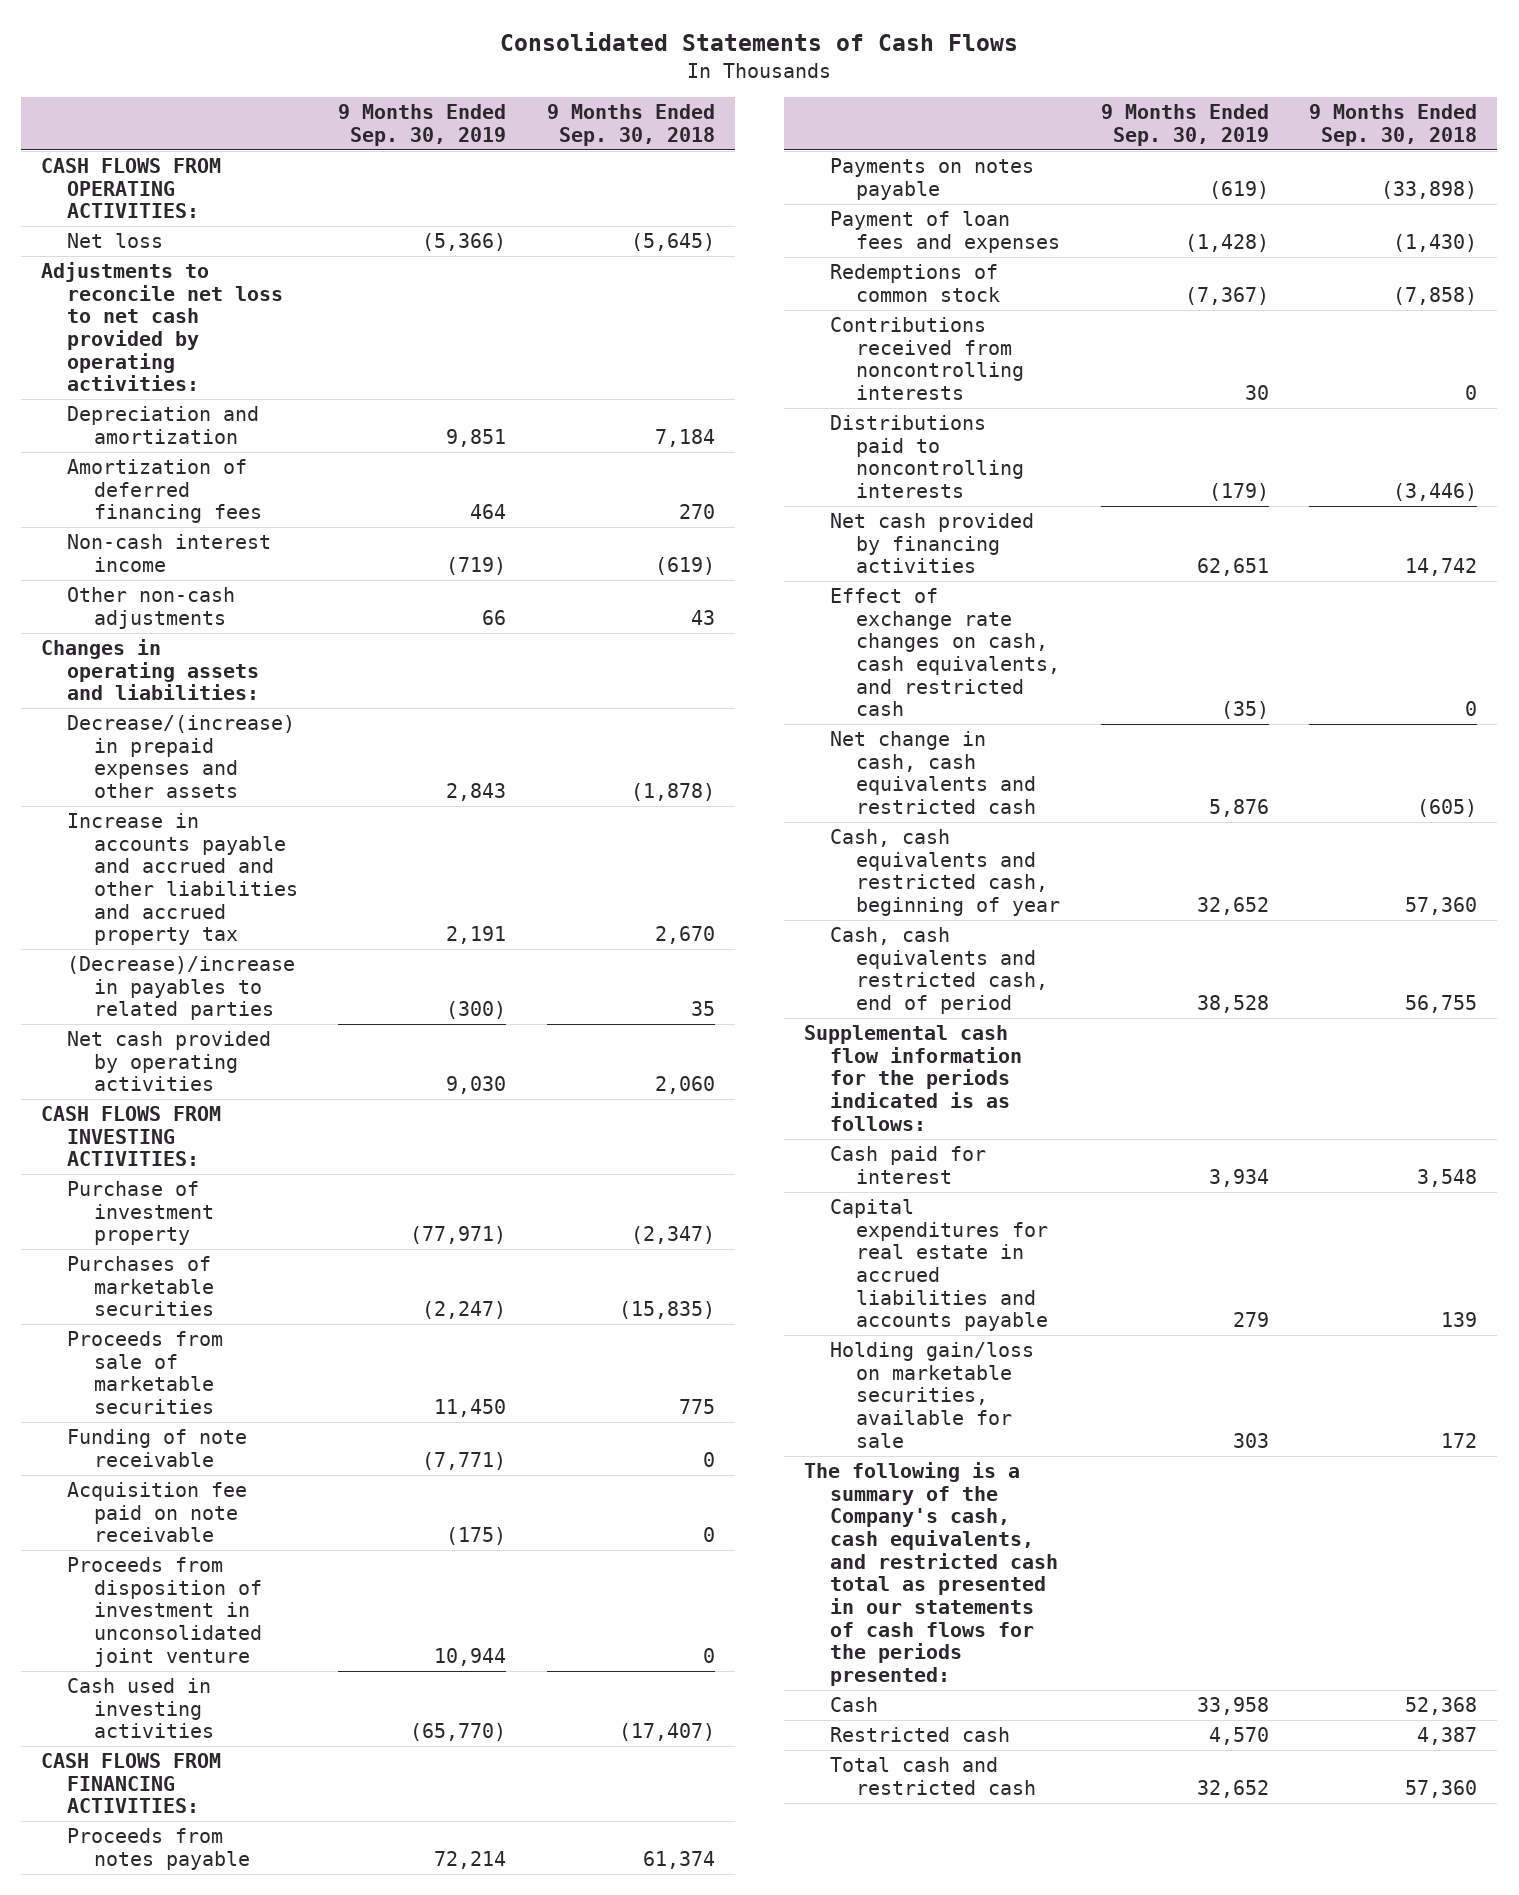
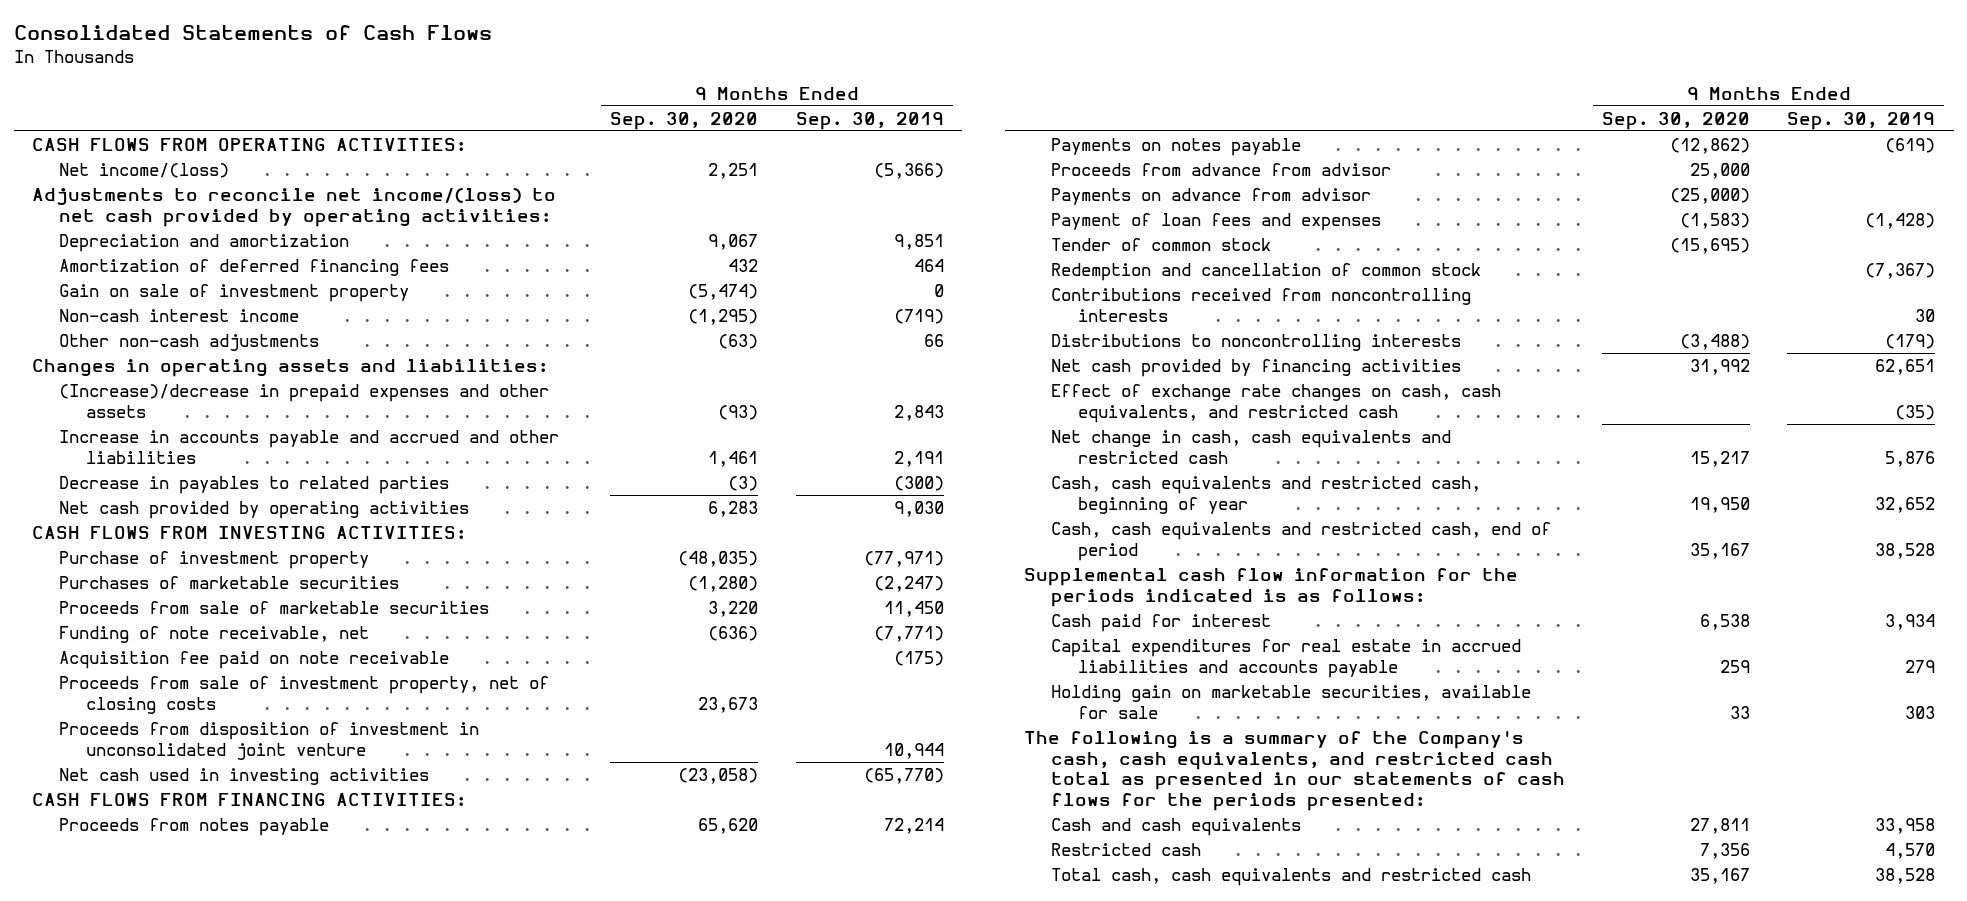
- | 9 Months Ended Sep. 30, 2019 | 9 Months Ended Sep. 30, 2018
+ | 9 Months Ended Sep. 30, 2020 | 9 Months Ended Sep. 30, 2019
- Net loss | (5,366) | (5,645)
- Adjustments to reconcile net loss to net cash provided by operating activities:
+ Net income/(loss) | 2,251 | (5,366)
+ Adjustments to reconcile net income/(loss) to net cash provided by operating activities:
+ Gain on sale of investment property | (5,474) | 0
- Decrease/(increase) in prepaid expenses and other assets | 2,843 | (1,878)
- Increase in accounts payable and accrued and other liabilities and accrued property tax | 2,191 | 2,670
- (Decrease)/increase in payables to related parties | (300) | 35
+ (Increase)/decrease in prepaid expenses and other assets | (93) | 2,843
+ Increase in accounts payable and accrued and other liabilities | 1,461 | 2,191
+ Decrease in payables to related parties | (3) | (300)
- Funding of note receivable | (7,771) | 0
+ Funding of note receivable, net | (636) | (7,771)
+ Proceeds from sale of investment property, net of closing costs | 23,673 |
- Cash used in investing activities | (65,770) | (17,407)
+ Net cash used in investing activities | (23,058) | (65,770)
+ Proceeds from advance from advisor | 25,000 |
+ Payments on advance from advisor | (25,000) |
- Redemptions of common stock | (7,367) | (7,858)
+ Tender of common stock | (15,695) |
+ Redemption and cancellation of common stock | | (7,367)
- Distributions paid to noncontrolling interests | (179) | (3,446)
+ Distributions to noncontrolling interests | (3,488) | (179)
- Holding gain/loss on marketable securities, available for sale | 303 | 172
+ Holding gain on marketable securities, available for sale | 33 | 303
- Cash | 33,958 | 52,368
+ Cash and cash equivalents | 27,811 | 33,958
- Total cash and restricted cash | 32,652 | 57,360
+ Total cash, cash equivalents and restricted cash | 35,167 | 38,528

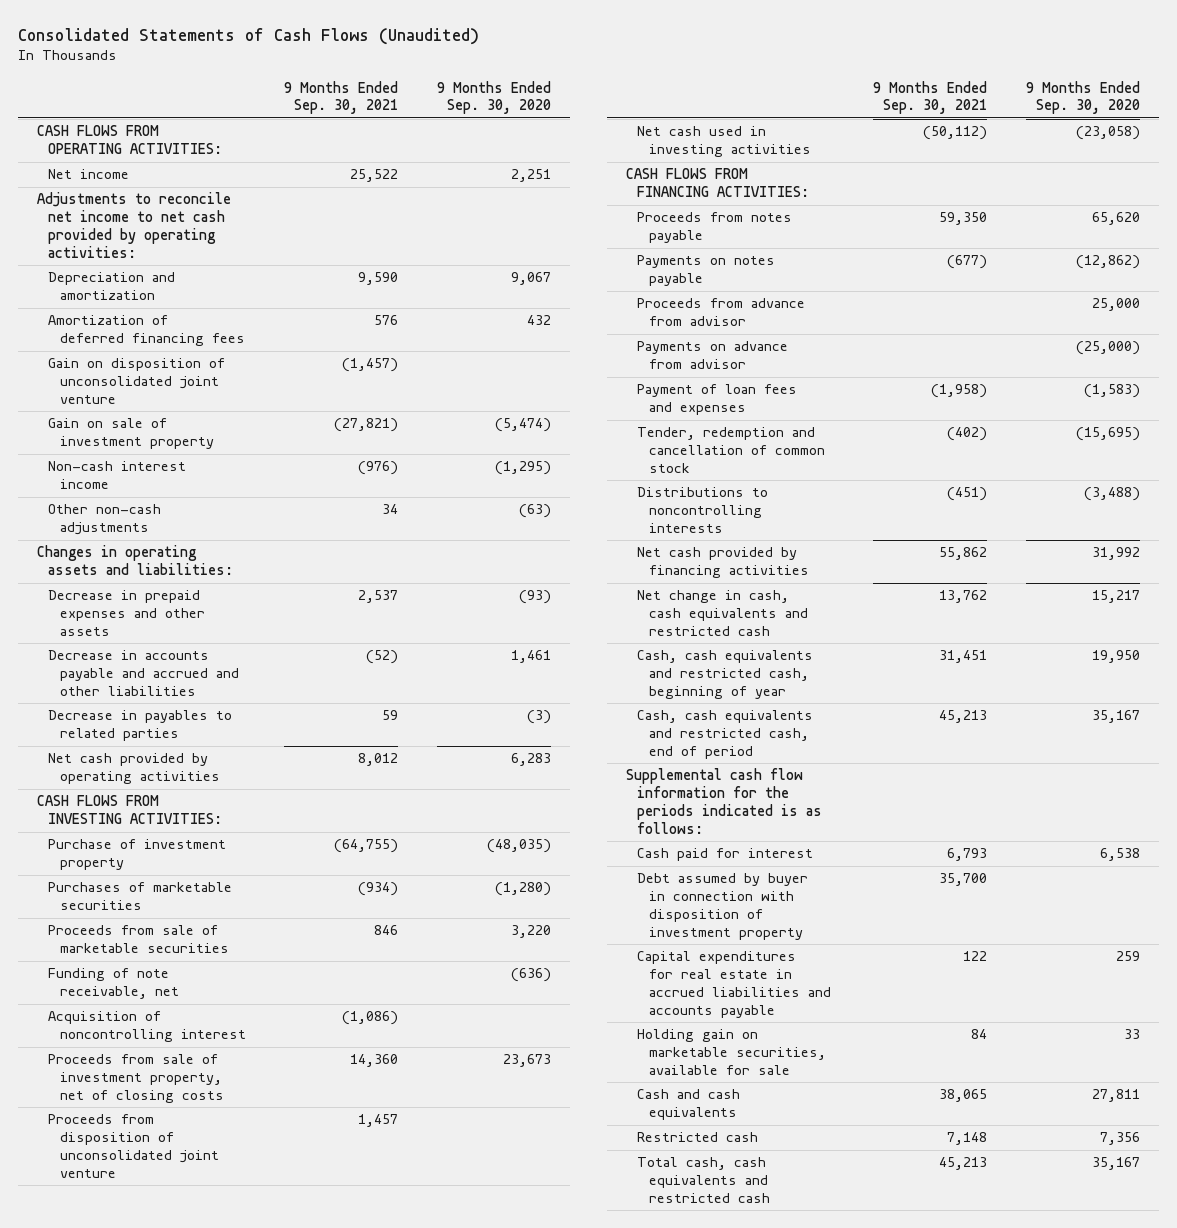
- Consolidated Statements of Cash Flows
+ Consolidated Statements of Cash Flows (Unaudited)
- | 9 Months Ended Sep. 30, 2020 | 9 Months Ended Sep. 30, 2019
+ | 9 Months Ended Sep. 30, 2021 | 9 Months Ended Sep. 30, 2020
- Net income/(loss) | 2,251 | (5,366)
- Adjustments to reconcile net income/(loss) to net cash provided by operating activities:
+ Net income | 25,522 | 2,251
+ Adjustments to reconcile net income to net cash provided by operating activities:
+ Gain on disposition of unconsolidated joint venture | (1,457) |
- (Increase)/decrease in prepaid expenses and other assets | (93) | 2,843
- Increase in accounts payable and accrued and other liabilities | 1,461 | 2,191
+ Decrease in prepaid expenses and other assets | 2,537 | (93)
+ Decrease in accounts payable and accrued and other liabilities | (52) | 1,461
- Acquisition fee paid on note receivable | | (175)
+ Acquisition of noncontrolling interest | (1,086) |
- Proceeds from disposition of investment in unconsolidated joint venture | | 10,944
+ Proceeds from disposition of unconsolidated joint venture | 1,457 |
- Tender of common stock | (15,695) |
- Redemption and cancellation of common stock | | (7,367)
- Contributions received from noncontrolling interests | | 30
+ Tender, redemption and cancellation of common stock | (402) | (15,695)
- Effect of exchange rate changes on cash, cash equivalents, and restricted cash | | (35)
+ Debt assumed by buyer in connection with disposition of investment property | 35,700 |
- The following is a summary of the Company's cash, cash equivalents, and restricted cash total as presented in our statements of cash flows for the periods presented:

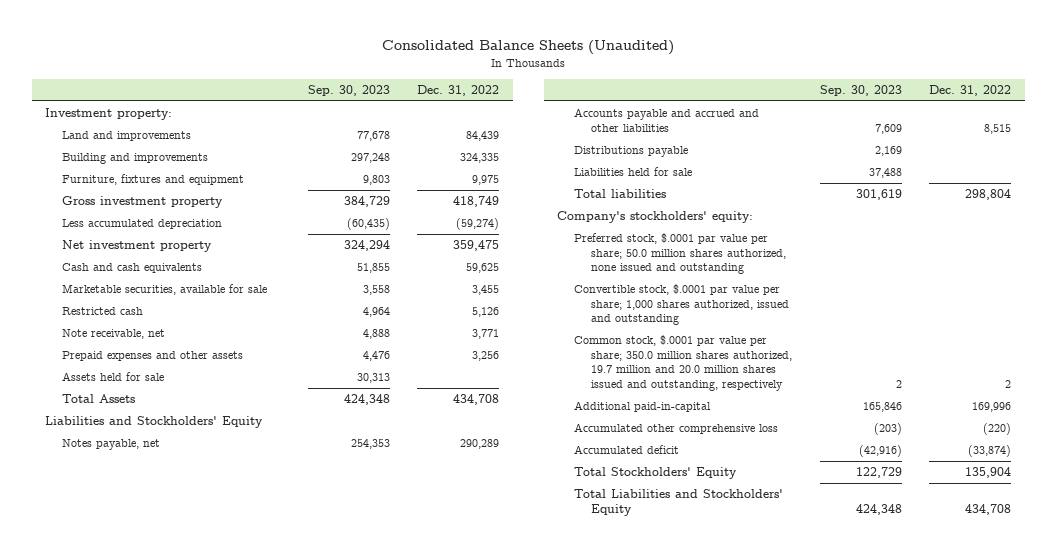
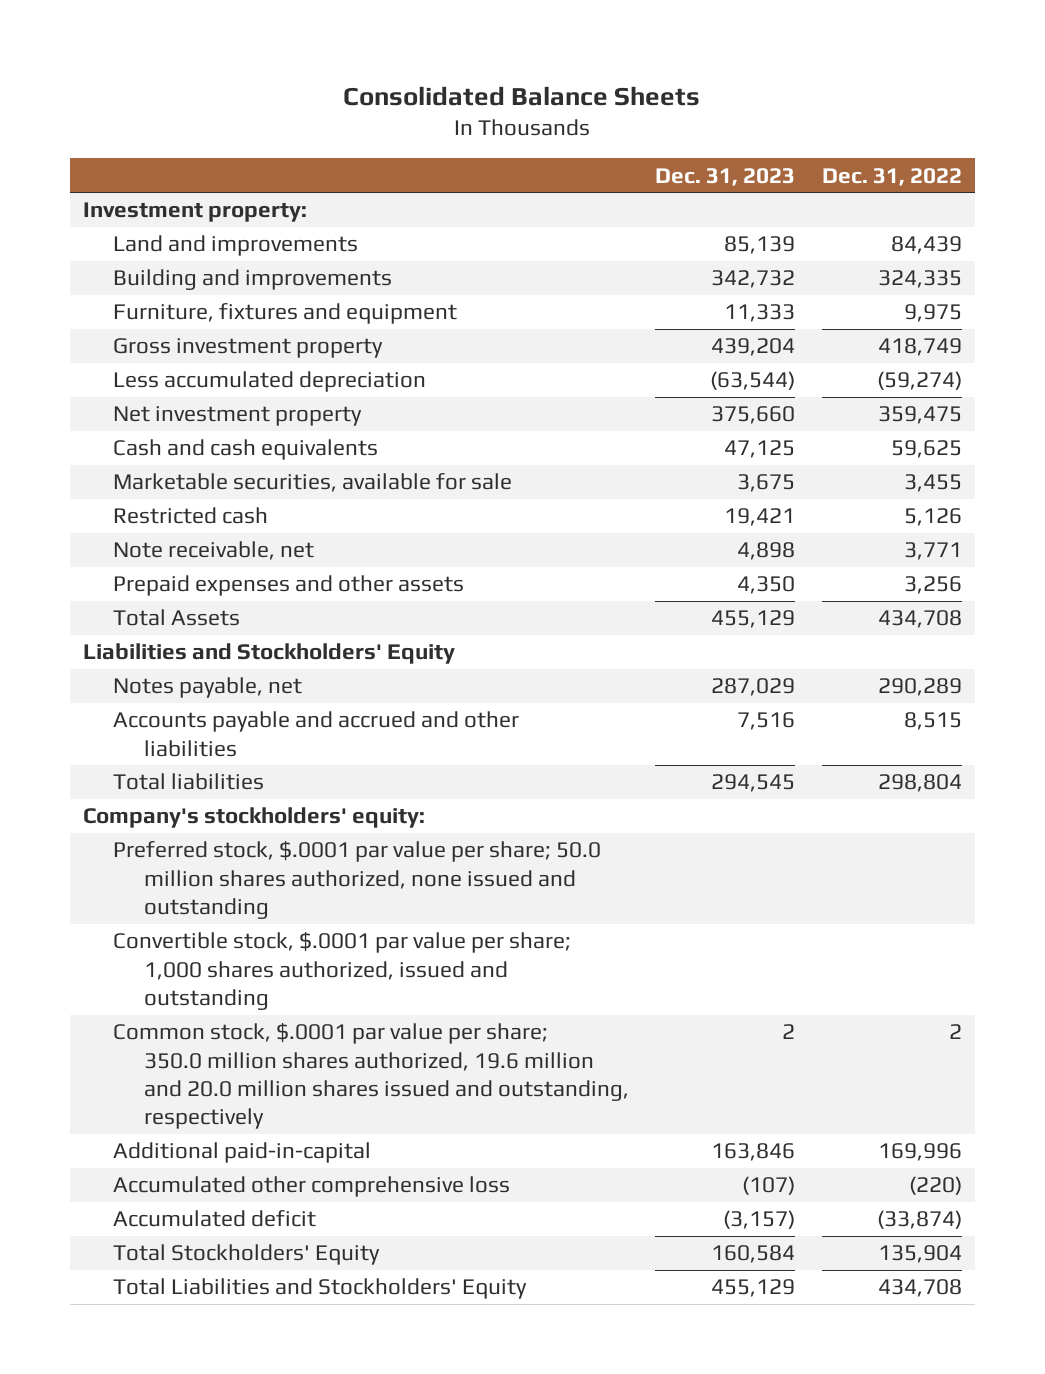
- Consolidated Balance Sheets (Unaudited)
+ Consolidated Balance Sheets
- | Sep. 30, 2023 | Dec. 31, 2022
+ | Dec. 31, 2023 | Dec. 31, 2022
- Assets held for sale | 30,313 |
- Distributions payable | 2,169 |
- Liabilities held for sale | 37,488 |
- Common stock, $.0001 par value per share; 350.0 million shares authorized, 19.7 million and 20.0 million shares issued and outstanding, respectively | 2 | 2
+ Common stock, $.0001 par value per share; 350.0 million shares authorized, 19.6 million and 20.0 million shares issued and outstanding, respectively | 2 | 2

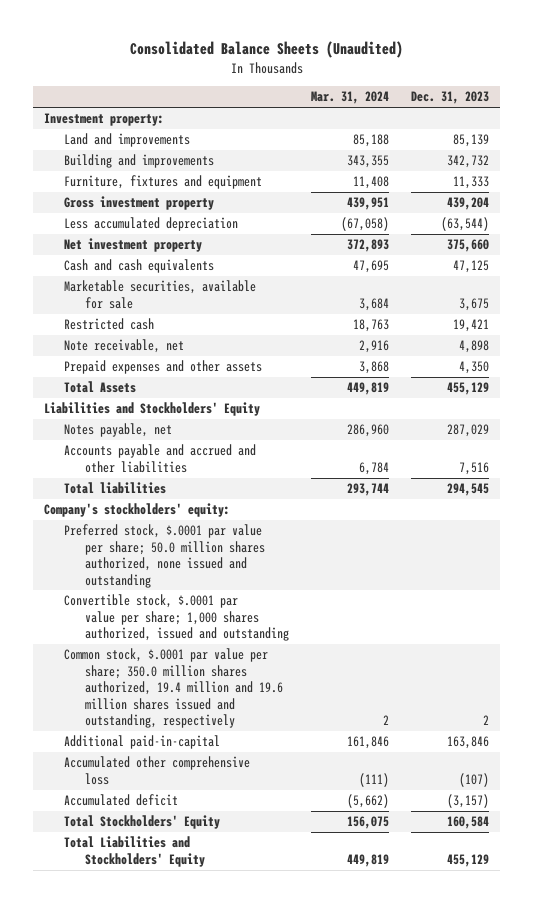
- Consolidated Balance Sheets
+ Consolidated Balance Sheets (Unaudited)
- | Dec. 31, 2023 | Dec. 31, 2022
+ | Mar. 31, 2024 | Dec. 31, 2023
- Common stock, $.0001 par value per share; 350.0 million shares authorized, 19.6 million and 20.0 million shares issued and outstanding, respectively | 2 | 2
+ Common stock, $.0001 par value per share; 350.0 million shares authorized, 19.4 million and 19.6 million shares issued and outstanding, respectively | 2 | 2

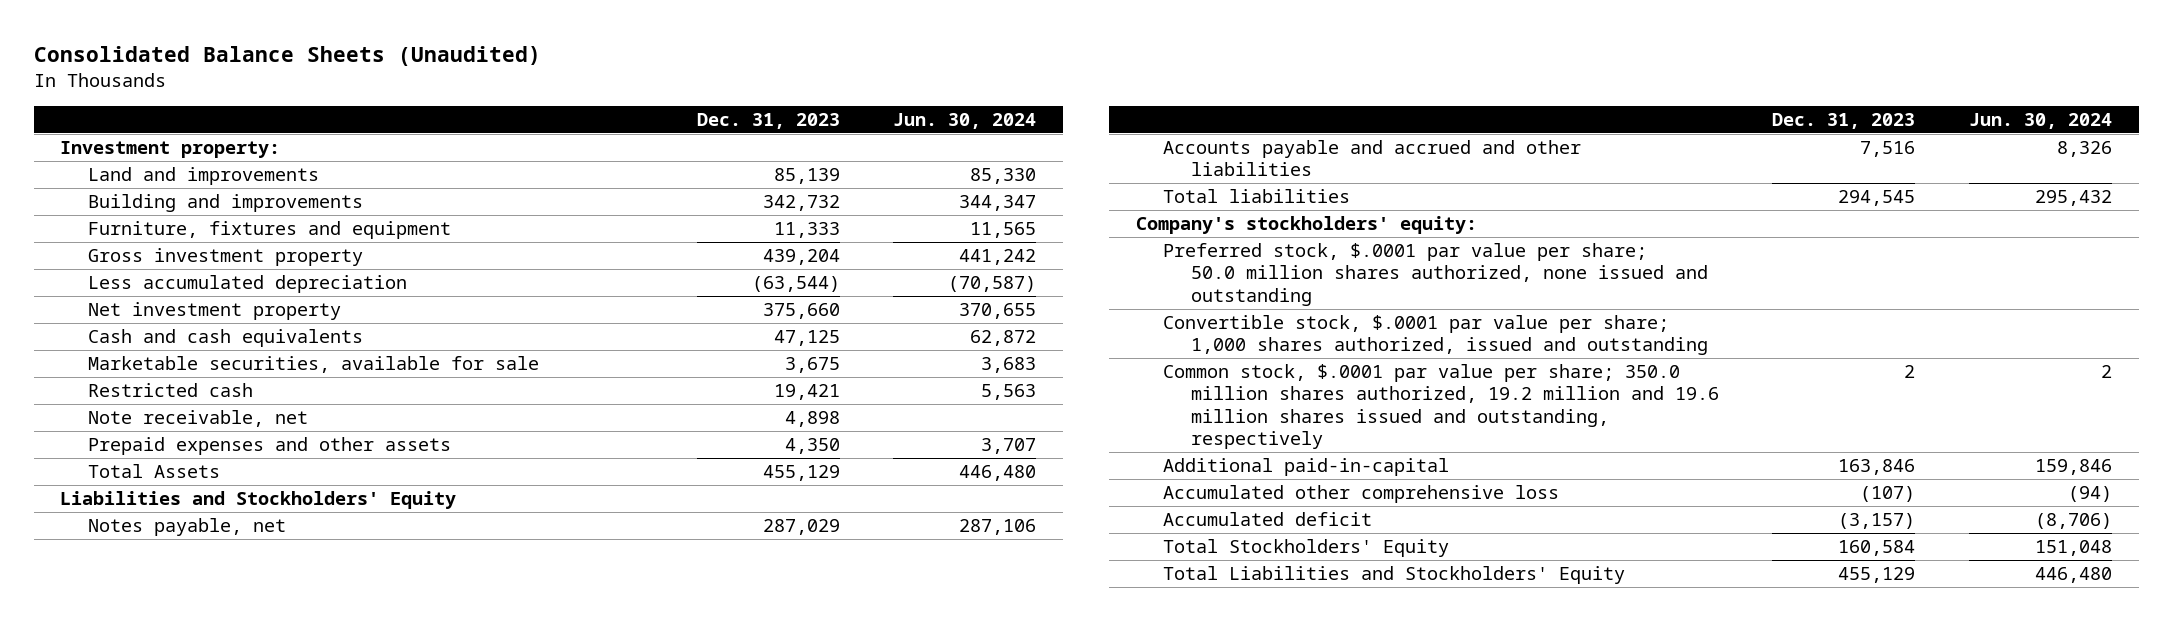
- | Mar. 31, 2024 | Dec. 31, 2023
+ | Dec. 31, 2023 | Jun. 30, 2024
- Common stock, $.0001 par value per share; 350.0 million shares authorized, 19.4 million and 19.6 million shares issued and outstanding, respectively | 2 | 2
+ Common stock, $.0001 par value per share; 350.0 million shares authorized, 19.2 million and 19.6 million shares issued and outstanding, respectively | 2 | 2

